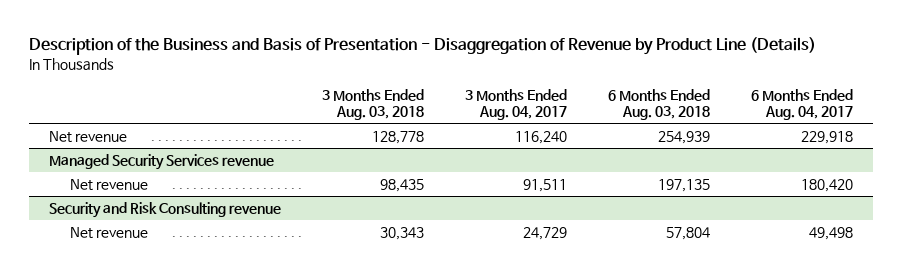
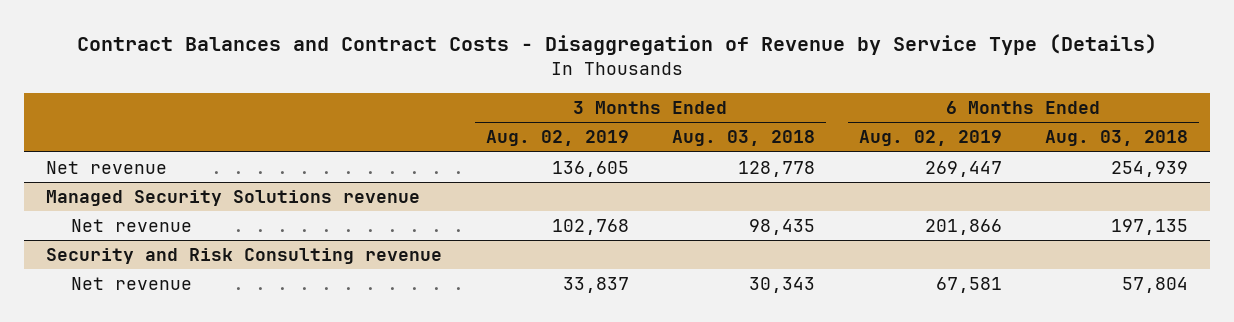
- Description of the Business and Basis of Presentation - Disaggregation of Revenue by Product Line (Details)
+ Contract Balances and Contract Costs - Disaggregation of Revenue by Service Type (Details)
- | 3 Months Ended Aug. 03, 2018 | 3 Months Ended Aug. 04, 2017 | 6 Months Ended Aug. 03, 2018 | 6 Months Ended Aug. 04, 2017
+ | 3 Months Ended Aug. 02, 2019 | 3 Months Ended Aug. 03, 2018 | 6 Months Ended Aug. 02, 2019 | 6 Months Ended Aug. 03, 2018
- Managed Security Services revenue
+ Managed Security Solutions revenue

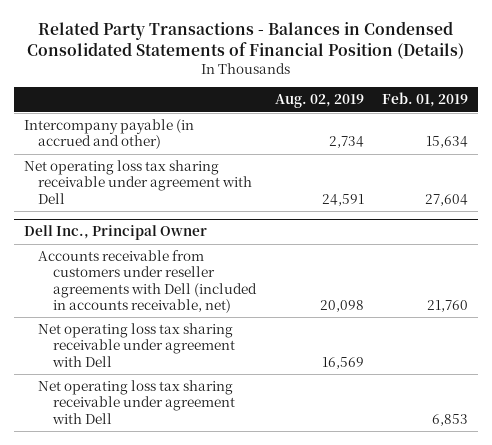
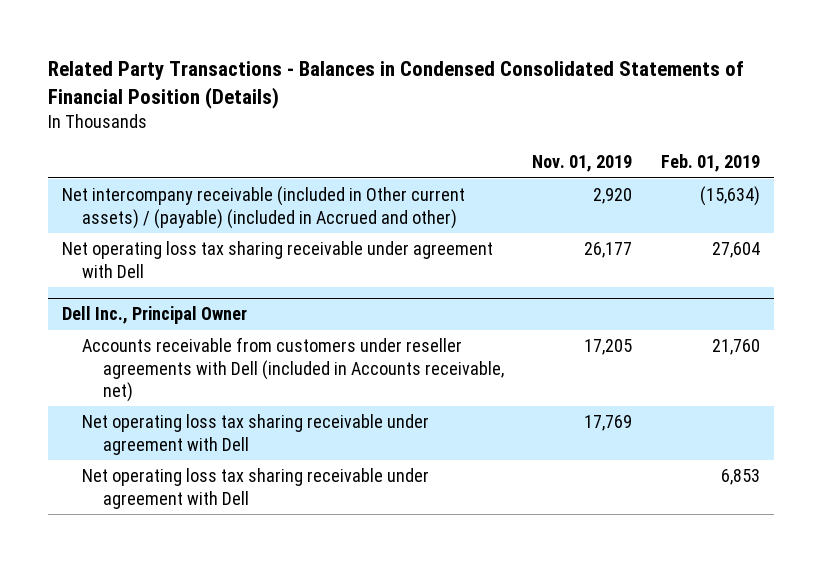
- | Aug. 02, 2019 | Feb. 01, 2019
+ | Nov. 01, 2019 | Feb. 01, 2019
- Intercompany payable (in accrued and other) | 2,734 | 15,634
+ Net intercompany receivable (included in Other current assets) / (payable) (included in Accrued and other) | 2,920 | (15,634)
@ Dell Inc., Principal Owner
- Accounts receivable from customers under reseller agreements with Dell (included in accounts receivable, net) | 20,098 | 21,760
+ Accounts receivable from customers under reseller agreements with Dell (included in Accounts receivable, net) | 17,205 | 21,760

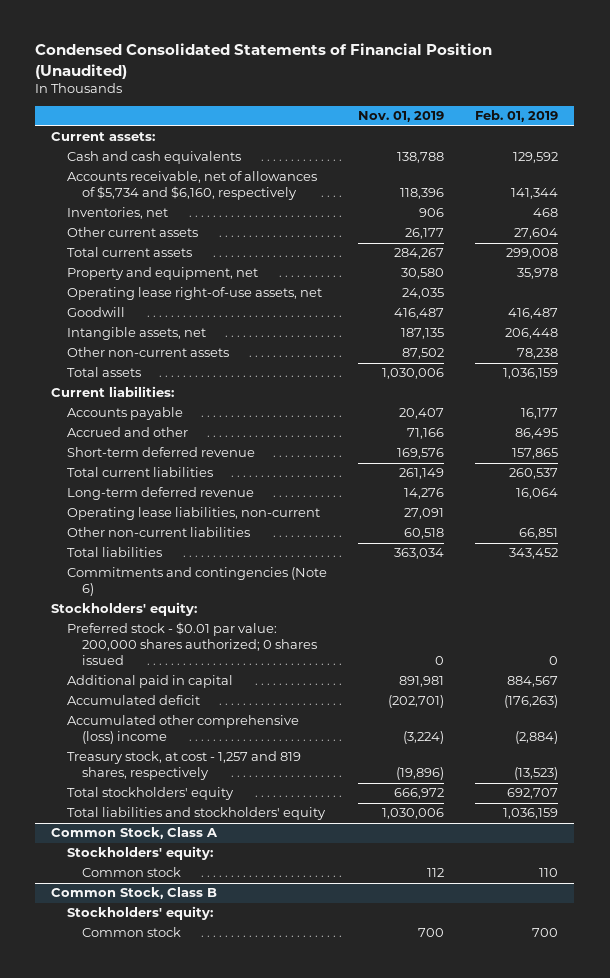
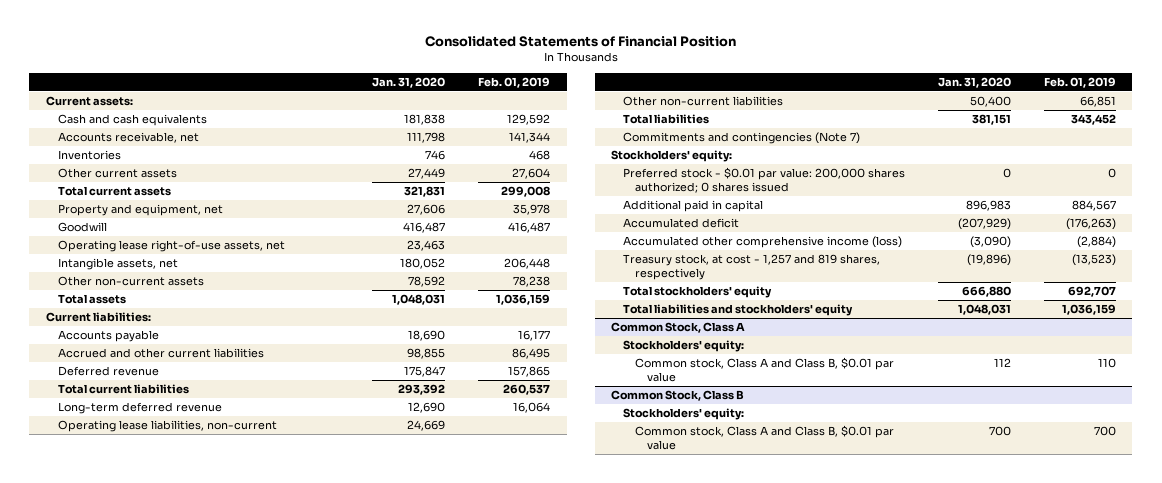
- Condensed Consolidated Statements of Financial Position (Unaudited)
+ Consolidated Statements of Financial Position
- | Nov. 01, 2019 | Feb. 01, 2019
+ | Jan. 31, 2020 | Feb. 01, 2019
- Accounts receivable, net of allowances of $5,734 and $6,160, respectively | 118,396 | 141,344
- Inventories, net | 906 | 468
+ Accounts receivable, net | 111,798 | 141,344
+ Inventories | 746 | 468
moved down: Operating lease right-of-use assets, net | 23,463 |
- Accrued and other | 71,166 | 86,495
- Short-term deferred revenue | 169,576 | 157,865
+ Accrued and other current liabilities | 98,855 | 86,495
+ Deferred revenue | 175,847 | 157,865
- Commitments and contingencies (Note 6)
+ Commitments and contingencies (Note 7)
- Accumulated other comprehensive (loss) income | (3,224) | (2,884)
+ Accumulated other comprehensive income (loss) | (3,090) | (2,884)
@ Common Stock, Class A
- Common stock | 112 | 110
+ Common stock, Class A and Class B, $0.01 par value | 112 | 110
@ Common Stock, Class B
- Common stock | 700 | 700
+ Common stock, Class A and Class B, $0.01 par value | 700 | 700

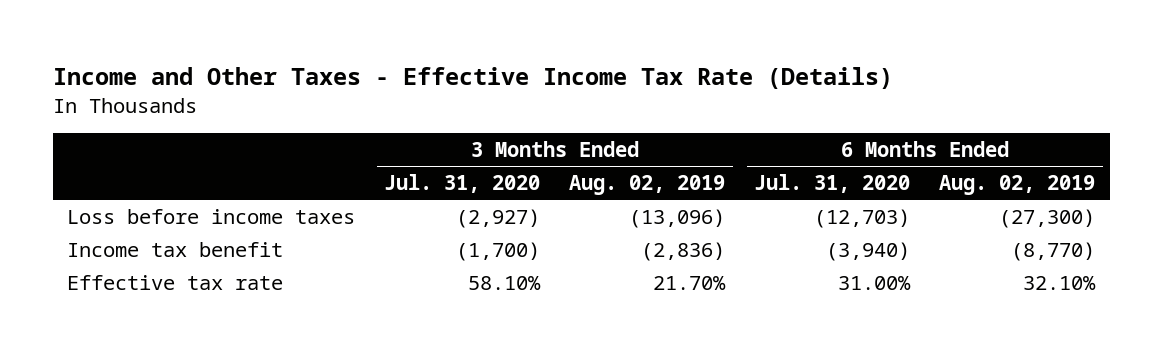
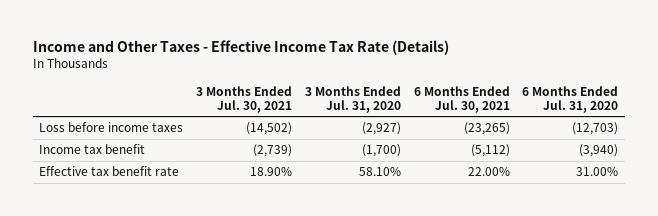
- | 3 Months Ended Jul. 31, 2020 | 3 Months Ended Aug. 02, 2019 | 6 Months Ended Jul. 31, 2020 | 6 Months Ended Aug. 02, 2019
+ | 3 Months Ended Jul. 30, 2021 | 3 Months Ended Jul. 31, 2020 | 6 Months Ended Jul. 30, 2021 | 6 Months Ended Jul. 31, 2020
- Effective tax rate | 58.10% | 21.70% | 31.00% | 32.10%
+ Effective tax benefit rate | 18.90% | 58.10% | 22.00% | 31.00%

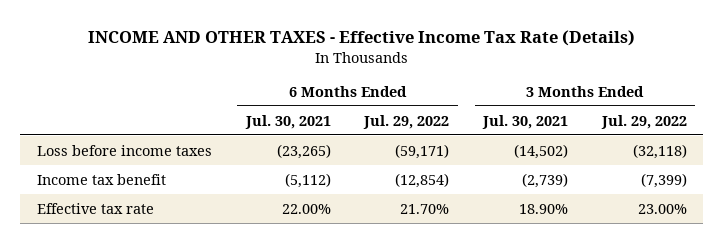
- Income and Other Taxes - Effective Income Tax Rate (Details)
+ INCOME AND OTHER TAXES - Effective Income Tax Rate (Details)
- | 3 Months Ended Jul. 30, 2021 | 3 Months Ended Jul. 31, 2020 | 6 Months Ended Jul. 30, 2021 | 6 Months Ended Jul. 31, 2020
+ | 6 Months Ended Jul. 30, 2021 | 6 Months Ended Jul. 29, 2022 | 3 Months Ended Jul. 30, 2021 | 3 Months Ended Jul. 29, 2022
- Effective tax benefit rate | 18.90% | 58.10% | 22.00% | 31.00%
+ Effective tax rate | 22.00% | 21.70% | 18.90% | 23.00%

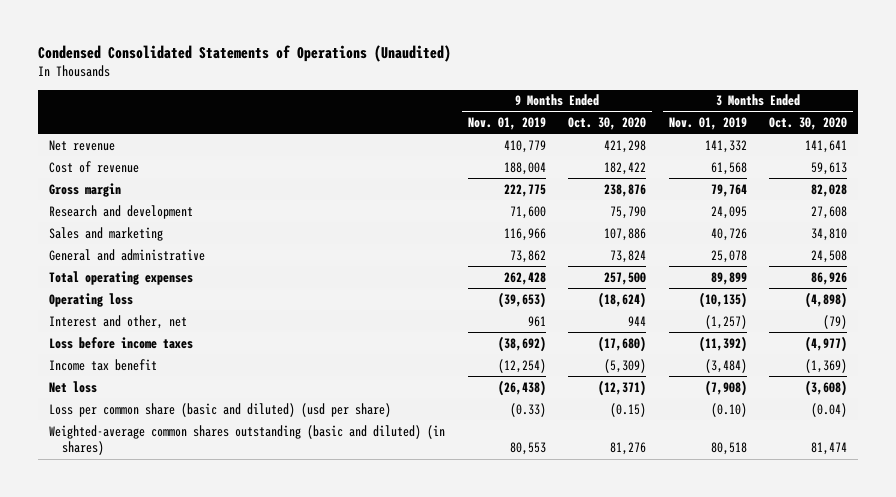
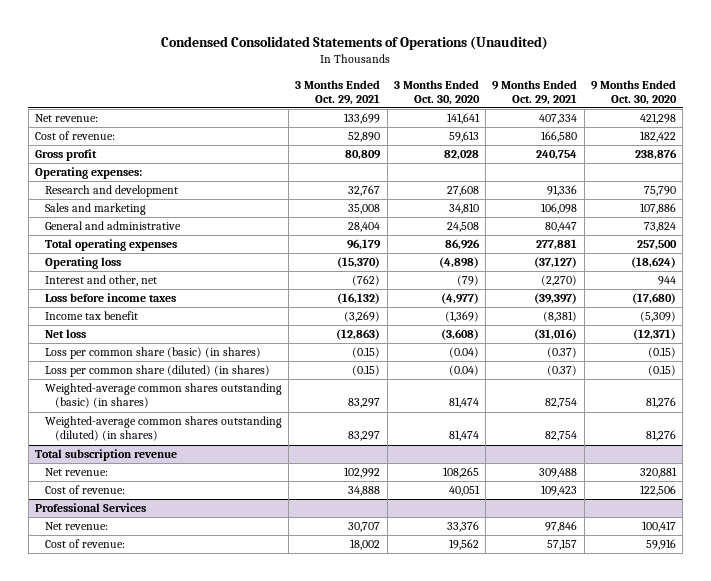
- | 9 Months Ended Nov. 01, 2019 | 9 Months Ended Oct. 30, 2020 | 3 Months Ended Nov. 01, 2019 | 3 Months Ended Oct. 30, 2020
+ | 3 Months Ended Oct. 29, 2021 | 3 Months Ended Oct. 30, 2020 | 9 Months Ended Oct. 29, 2021 | 9 Months Ended Oct. 30, 2020
- Net revenue | 410,779 | 421,298 | 141,332 | 141,641
- Cost of revenue | 188,004 | 182,422 | 61,568 | 59,613
- Gross margin | 222,775 | 238,876 | 79,764 | 82,028
+ Net revenue: | 133,699 | 141,641 | 407,334 | 421,298
+ Cost of revenue: | 52,890 | 59,613 | 166,580 | 182,422
+ Gross profit | 80,809 | 82,028 | 240,754 | 238,876
+ Operating expenses:
- Loss per common share (basic and diluted) (usd per share) | (0.33) | (0.15) | (0.10) | (0.04)
- Weighted-average common shares outstanding (basic and diluted) (in shares) | 80,553 | 81,276 | 80,518 | 81,474
+ Loss per common share (basic) (in shares) | (0.15) | (0.04) | (0.37) | (0.15)
+ Loss per common share (diluted) (in shares) | (0.15) | (0.04) | (0.37) | (0.15)
+ Weighted-average common shares outstanding (basic) (in shares) | 83,297 | 81,474 | 82,754 | 81,276
+ Weighted-average common shares outstanding (diluted) (in shares) | 83,297 | 81,474 | 82,754 | 81,276
+ Total subscription revenue
+ Net revenue: | 102,992 | 108,265 | 309,488 | 320,881
+ Cost of revenue: | 34,888 | 40,051 | 109,423 | 122,506
+ Professional Services
+ Net revenue: | 30,707 | 33,376 | 97,846 | 100,417
+ Cost of revenue: | 18,002 | 19,562 | 57,157 | 59,916

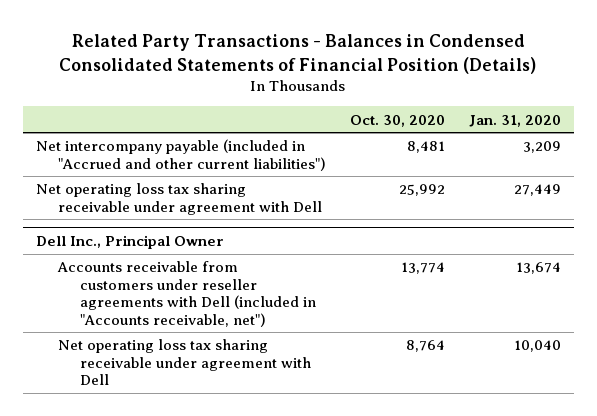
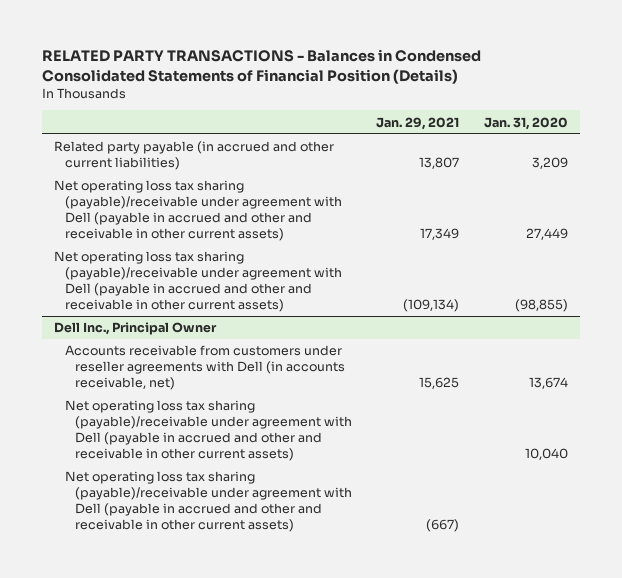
- Related Party Transactions - Balances in Condensed Consolidated Statements of Financial Position (Details)
+ RELATED PARTY TRANSACTIONS - Balances in Condensed Consolidated Statements of Financial Position (Details)
- | Oct. 30, 2020 | Jan. 31, 2020
+ | Jan. 29, 2021 | Jan. 31, 2020
- Net intercompany payable (included in "Accrued and other current liabilities") | 8,481 | 3,209
- Net operating loss tax sharing receivable under agreement with Dell | 25,992 | 27,449
+ Related party payable (in accrued and other current liabilities) | 13,807 | 3,209
+ Net operating loss tax sharing (payable)/receivable under agreement with Dell (payable in accrued and other and receivable in other current assets) | 17,349 | 27,449
+ Net operating loss tax sharing (payable)/receivable under agreement with Dell (payable in accrued and other and receivable in other current assets) | (109,134) | (98,855)
@ Dell Inc., Principal Owner
- Accounts receivable from customers under reseller agreements with Dell (included in "Accounts receivable, net") | 13,774 | 13,674
- Net operating loss tax sharing receivable under agreement with Dell | 8,764 | 10,040
+ Accounts receivable from customers under reseller agreements with Dell (in accounts receivable, net) | 15,625 | 13,674
+ Net operating loss tax sharing (payable)/receivable under agreement with Dell (payable in accrued and other and receivable in other current assets) | | 10,040
+ Net operating loss tax sharing (payable)/receivable under agreement with Dell (payable in accrued and other and receivable in other current assets) | (667) |

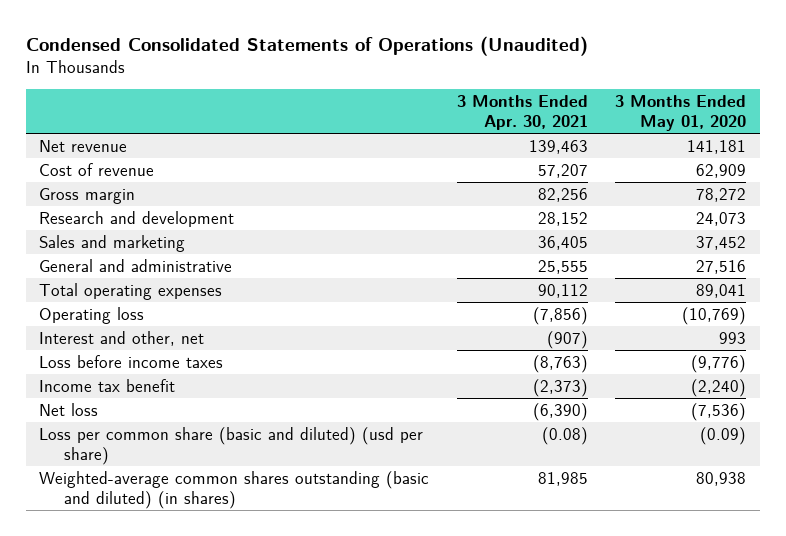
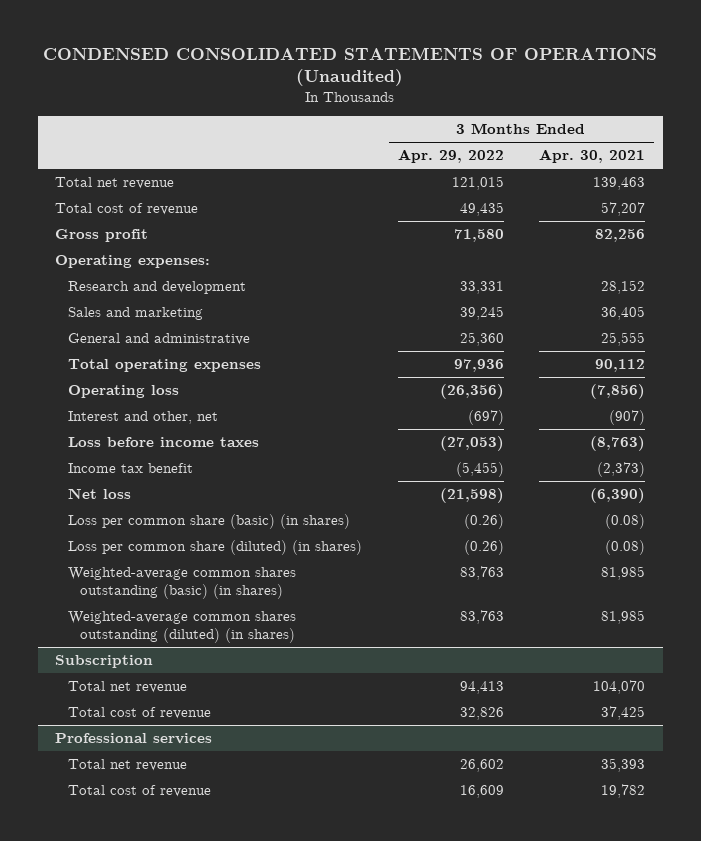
- Condensed Consolidated Statements of Operations (Unaudited)
+ CONDENSED CONSOLIDATED STATEMENTS OF OPERATIONS (Unaudited)
- | 3 Months Ended Apr. 30, 2021 | 3 Months Ended May 01, 2020
+ | 3 Months Ended Apr. 29, 2022 | 3 Months Ended Apr. 30, 2021
- Net revenue | 139,463 | 141,181
- Cost of revenue | 57,207 | 62,909
- Gross margin | 82,256 | 78,272
+ Total net revenue | 121,015 | 139,463
+ Total cost of revenue | 49,435 | 57,207
+ Gross profit | 71,580 | 82,256
+ Operating expenses:
- Loss per common share (basic and diluted) (usd per share) | (0.08) | (0.09)
- Weighted-average common shares outstanding (basic and diluted) (in shares) | 81,985 | 80,938
+ Loss per common share (basic) (in shares) | (0.26) | (0.08)
+ Loss per common share (diluted) (in shares) | (0.26) | (0.08)
+ Weighted-average common shares outstanding (basic) (in shares) | 83,763 | 81,985
+ Weighted-average common shares outstanding (diluted) (in shares) | 83,763 | 81,985
+ Subscription
+ Total net revenue | 94,413 | 104,070
+ Total cost of revenue | 32,826 | 37,425
+ Professional services
+ Total net revenue | 26,602 | 35,393
+ Total cost of revenue | 16,609 | 19,782

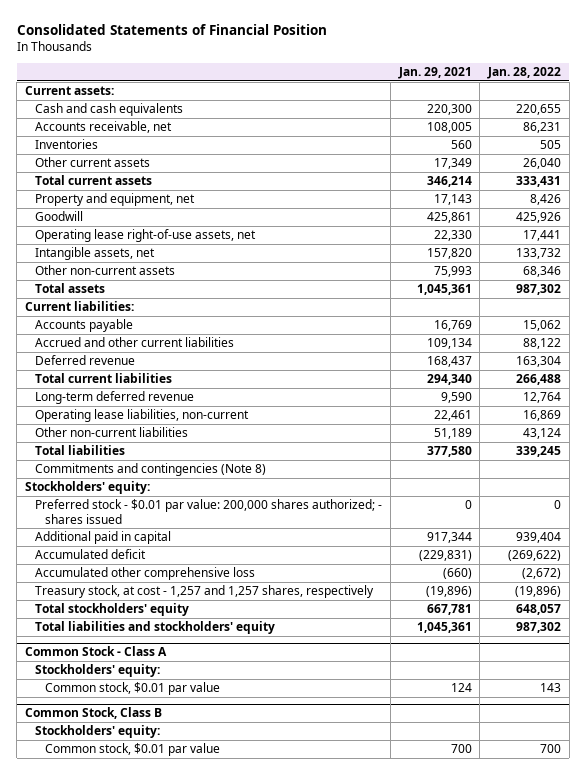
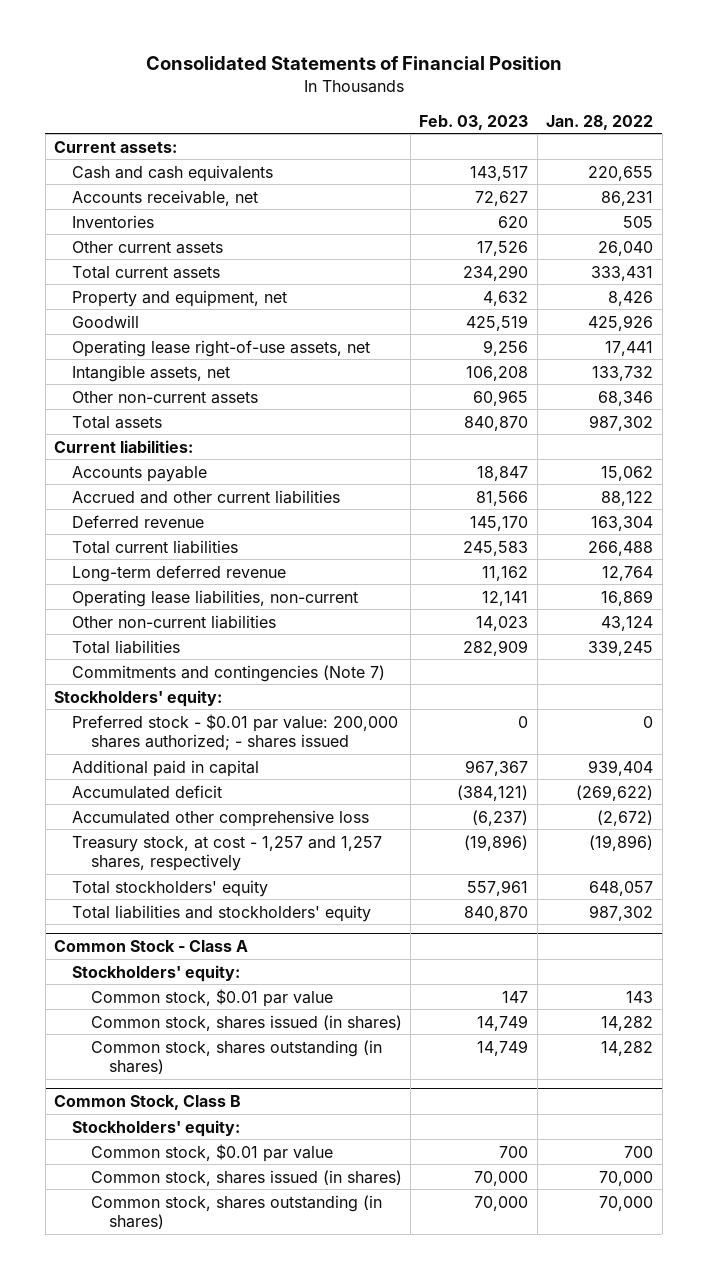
- | Jan. 29, 2021 | Jan. 28, 2022
+ | Feb. 03, 2023 | Jan. 28, 2022
- Commitments and contingencies (Note 8)
+ Commitments and contingencies (Note 7)
@ Common Stock - Class A
+ Common stock, shares issued (in shares) | 14,749 | 14,282
+ Common stock, shares outstanding (in shares) | 14,749 | 14,282
@ Common Stock, Class B
+ Common stock, shares issued (in shares) | 70,000 | 70,000
+ Common stock, shares outstanding (in shares) | 70,000 | 70,000

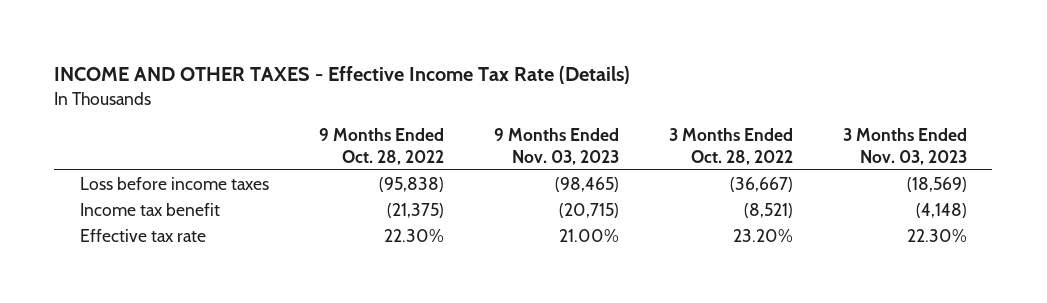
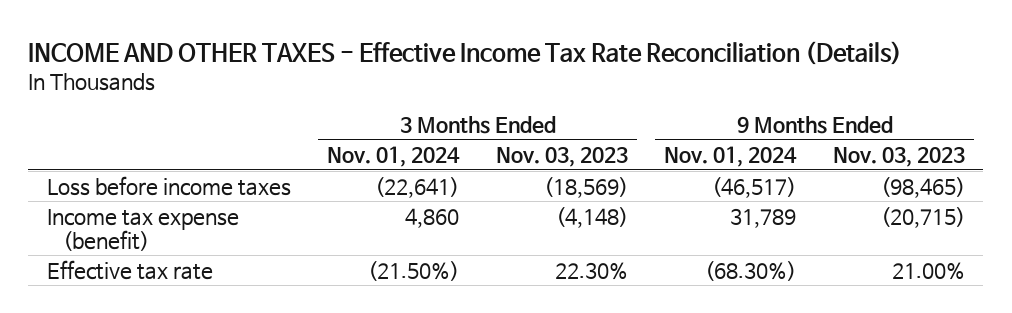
- INCOME AND OTHER TAXES - Effective Income Tax Rate (Details)
+ INCOME AND OTHER TAXES - Effective Income Tax Rate Reconciliation (Details)
- | 9 Months Ended Oct. 28, 2022 | 9 Months Ended Nov. 03, 2023 | 3 Months Ended Oct. 28, 2022 | 3 Months Ended Nov. 03, 2023
+ | 3 Months Ended Nov. 01, 2024 | 3 Months Ended Nov. 03, 2023 | 9 Months Ended Nov. 01, 2024 | 9 Months Ended Nov. 03, 2023
- Income tax benefit | (21,375) | (20,715) | (8,521) | (4,148)
+ Income tax expense (benefit) | 4,860 | (4,148) | 31,789 | (20,715)

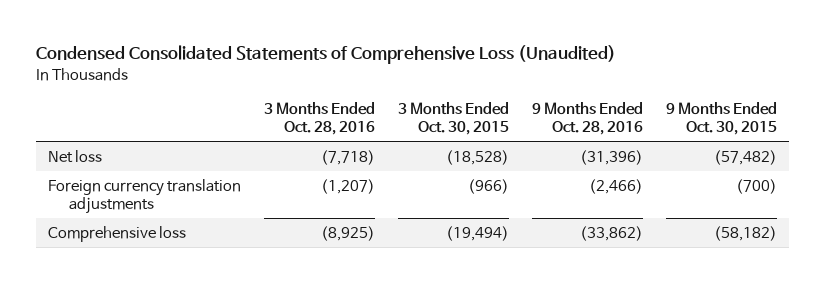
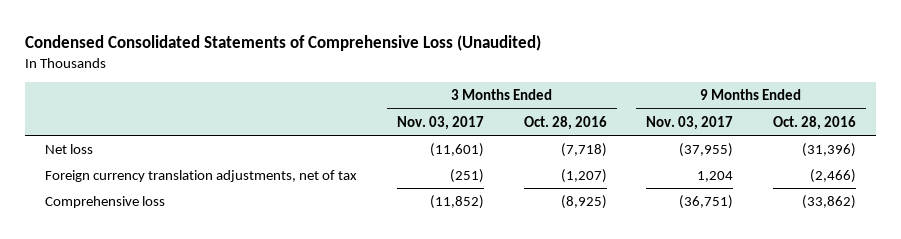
- | 3 Months Ended Oct. 28, 2016 | 3 Months Ended Oct. 30, 2015 | 9 Months Ended Oct. 28, 2016 | 9 Months Ended Oct. 30, 2015
+ | 3 Months Ended Nov. 03, 2017 | 3 Months Ended Oct. 28, 2016 | 9 Months Ended Nov. 03, 2017 | 9 Months Ended Oct. 28, 2016
- Foreign currency translation adjustments | (1,207) | (966) | (2,466) | (700)
+ Foreign currency translation adjustments, net of tax | (251) | (1,207) | 1,204 | (2,466)

